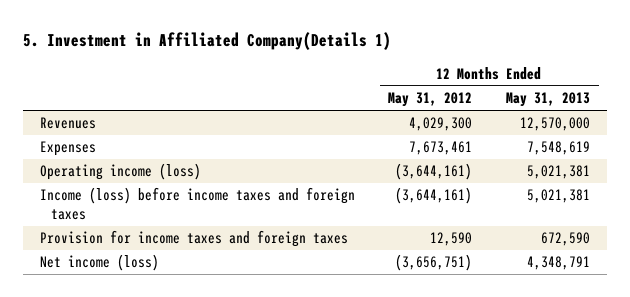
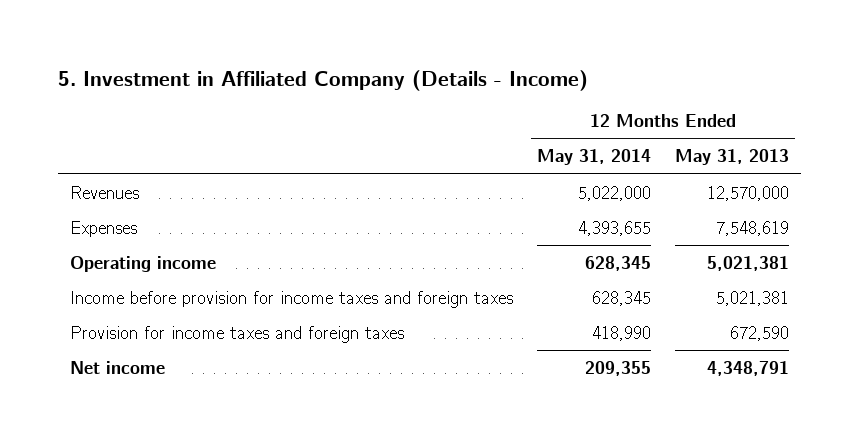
- 5. Investment in Affiliated Company(Details 1)
+ 5. Investment in Affiliated Company (Details - Income)
- | 12 Months Ended May 31, 2012 | 12 Months Ended May 31, 2013
+ | 12 Months Ended May 31, 2014 | 12 Months Ended May 31, 2013
- Operating income (loss) | (3,644,161) | 5,021,381
- Income (loss) before income taxes and foreign taxes | (3,644,161) | 5,021,381
+ Operating income | 628,345 | 5,021,381
+ Income before provision for income taxes and foreign taxes | 628,345 | 5,021,381
- Net income (loss) | (3,656,751) | 4,348,791
+ Net income | 209,355 | 4,348,791

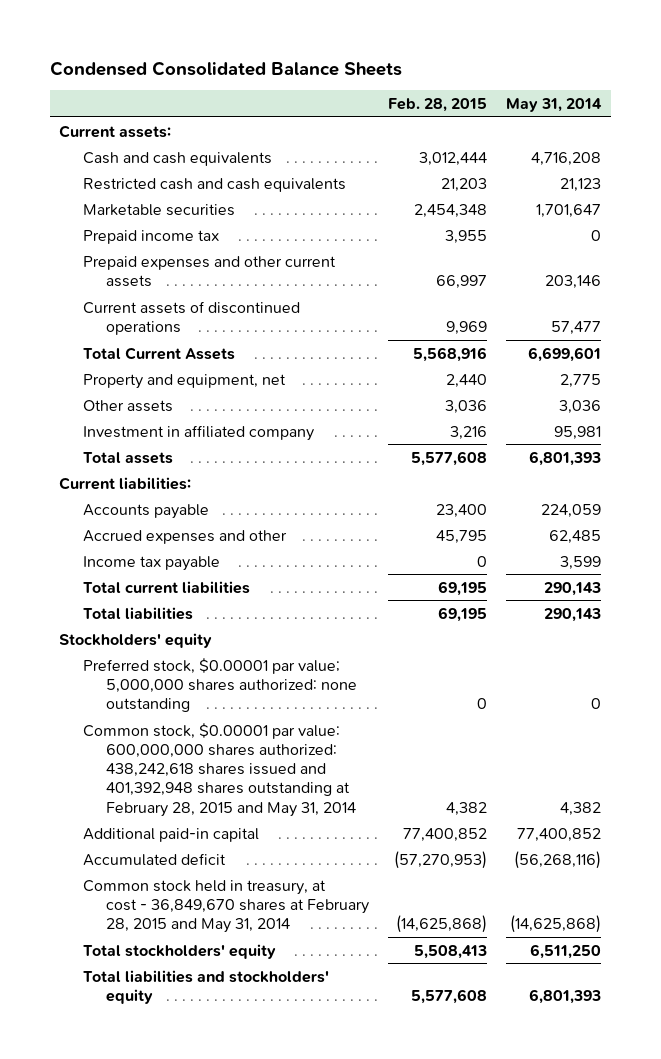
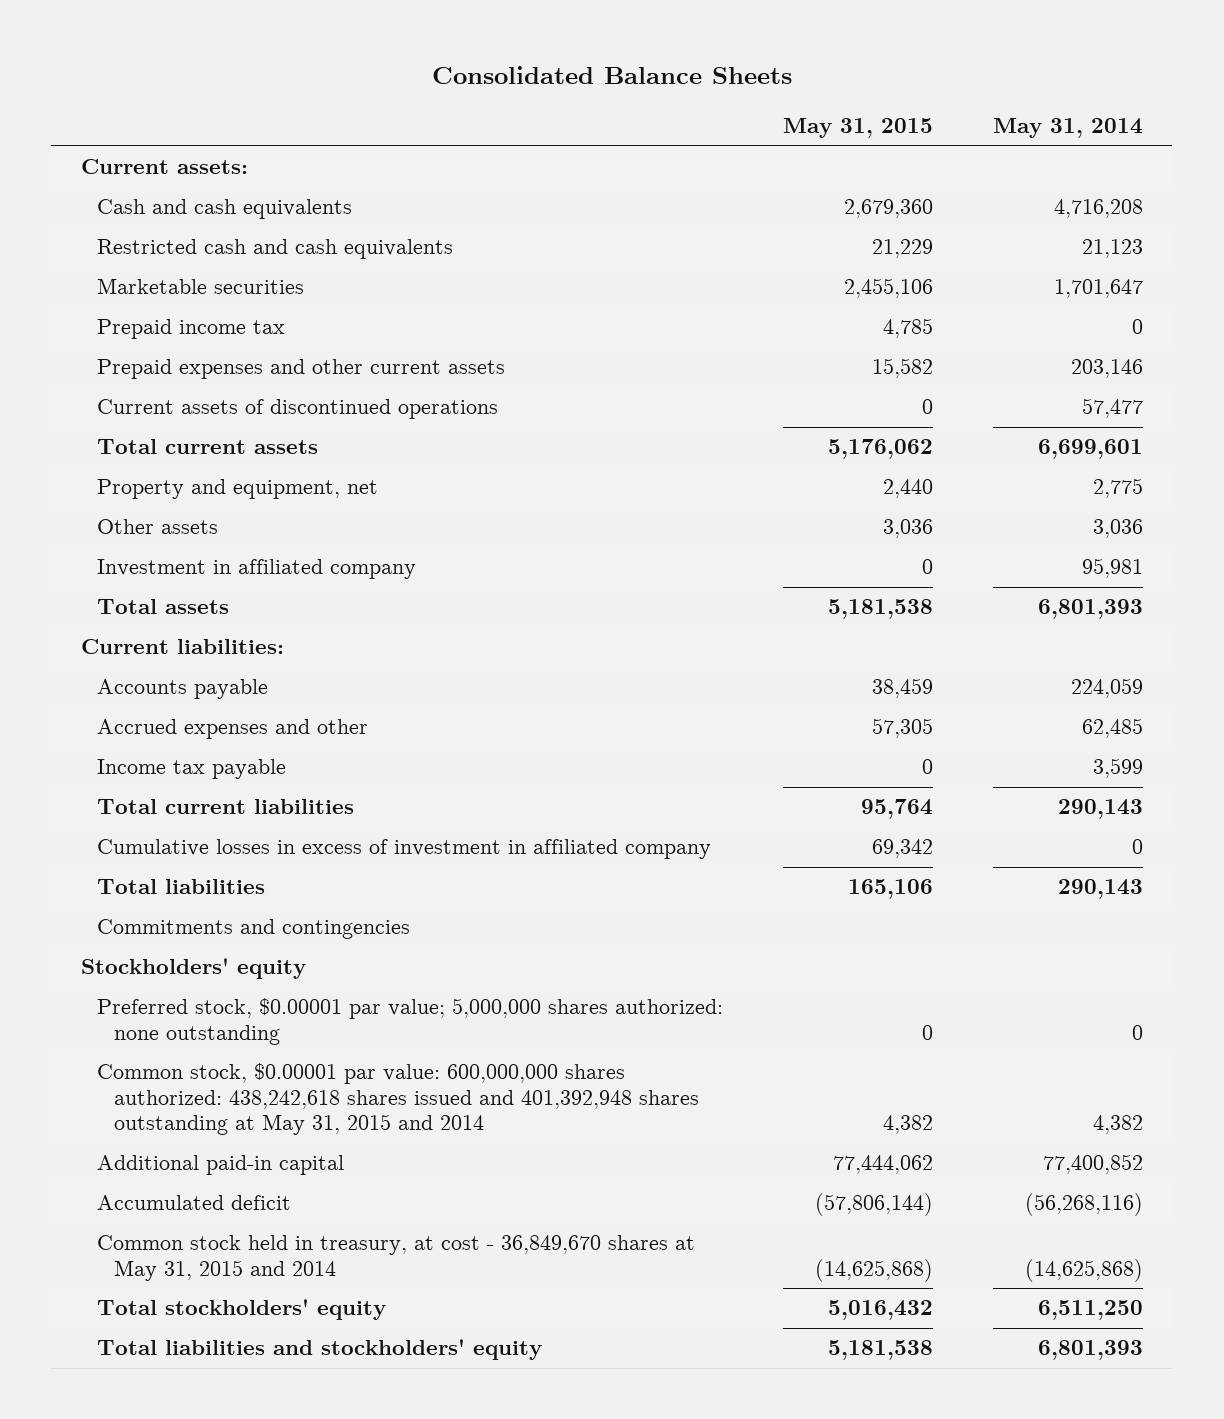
- Condensed Consolidated Balance Sheets
+ Consolidated Balance Sheets
- | Feb. 28, 2015 | May 31, 2014
+ | May 31, 2015 | May 31, 2014
- Total Current Assets | 5,568,916 | 6,699,601
+ Total current assets | 5,176,062 | 6,699,601
+ Cumulative losses in excess of investment in affiliated company | 69,342 | 0
+ Commitments and contingencies
- Common stock, $0.00001 par value: 600,000,000 shares authorized: 438,242,618 shares issued and 401,392,948 shares outstanding at February 28, 2015 and May 31, 2014 | 4,382 | 4,382
+ Common stock, $0.00001 par value: 600,000,000 shares authorized: 438,242,618 shares issued and 401,392,948 shares outstanding at May 31, 2015 and 2014 | 4,382 | 4,382
- Common stock held in treasury, at cost - 36,849,670 shares at February 28, 2015 and May 31, 2014 | (14,625,868) | (14,625,868)
+ Common stock held in treasury, at cost - 36,849,670 shares at May 31, 2015 and 2014 | (14,625,868) | (14,625,868)

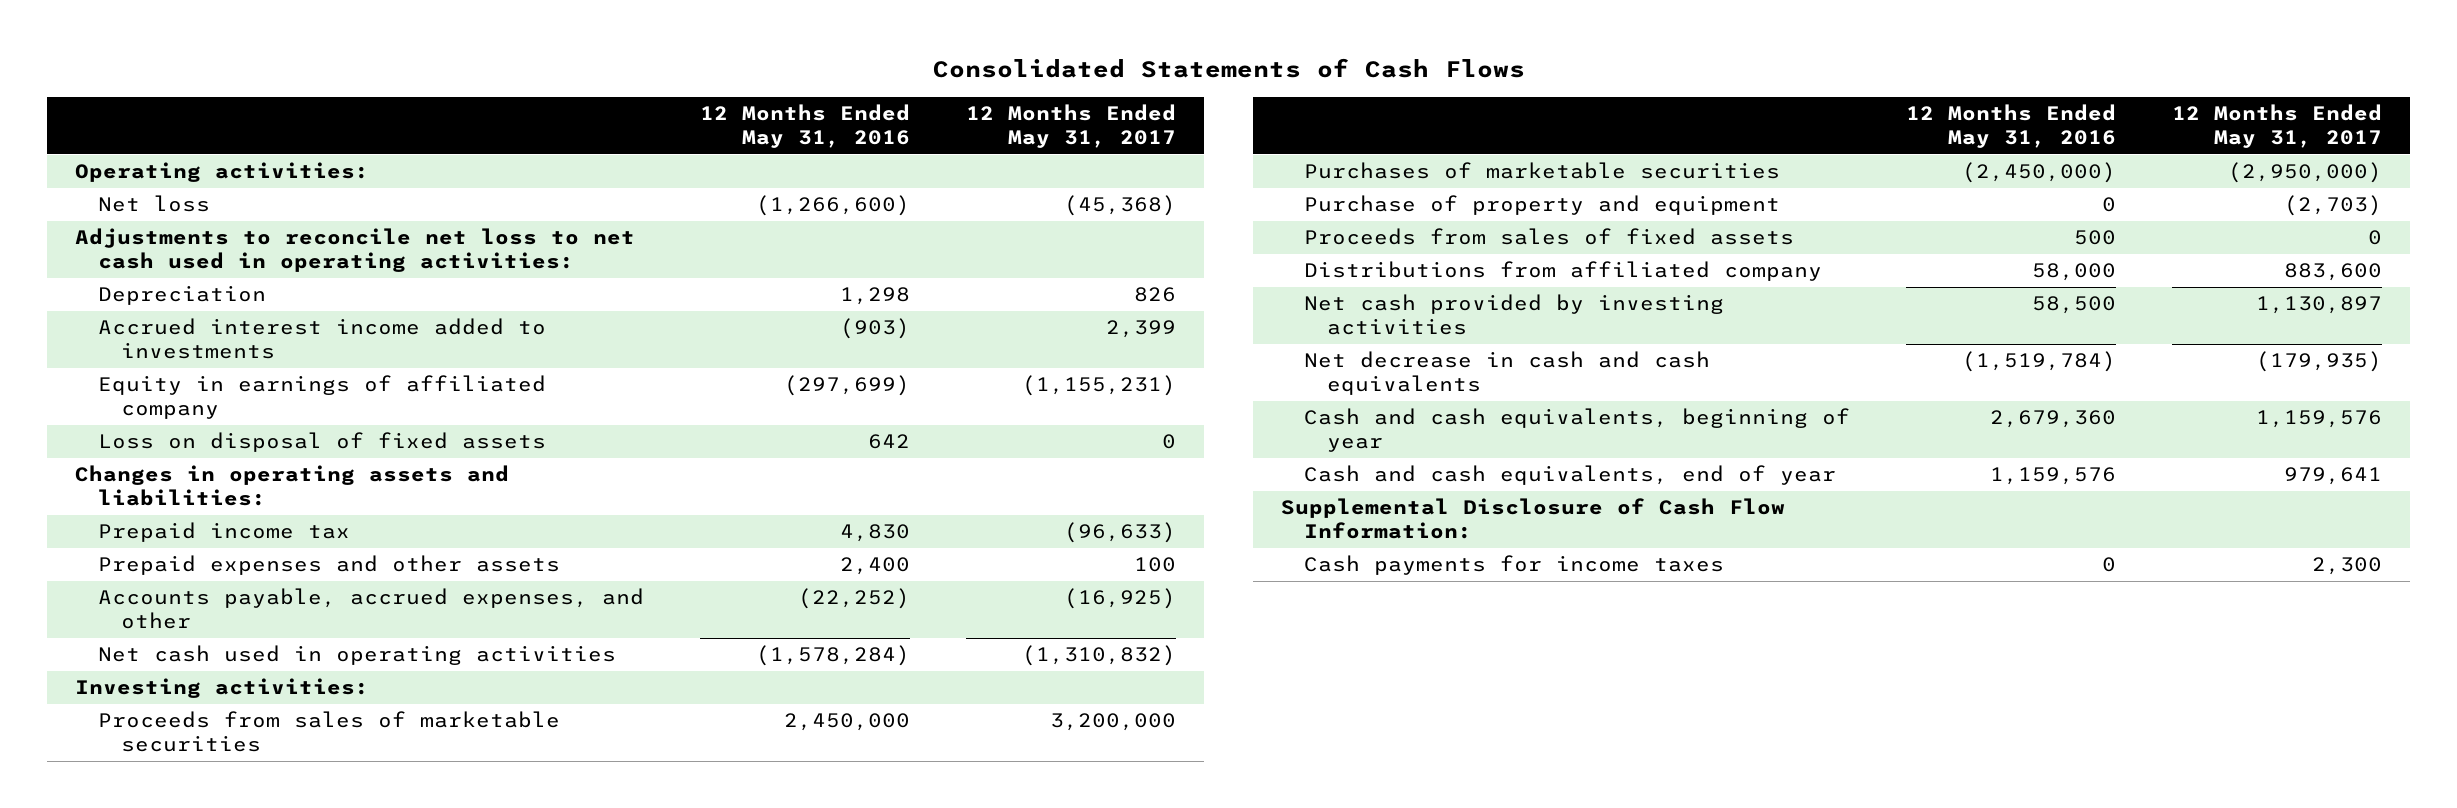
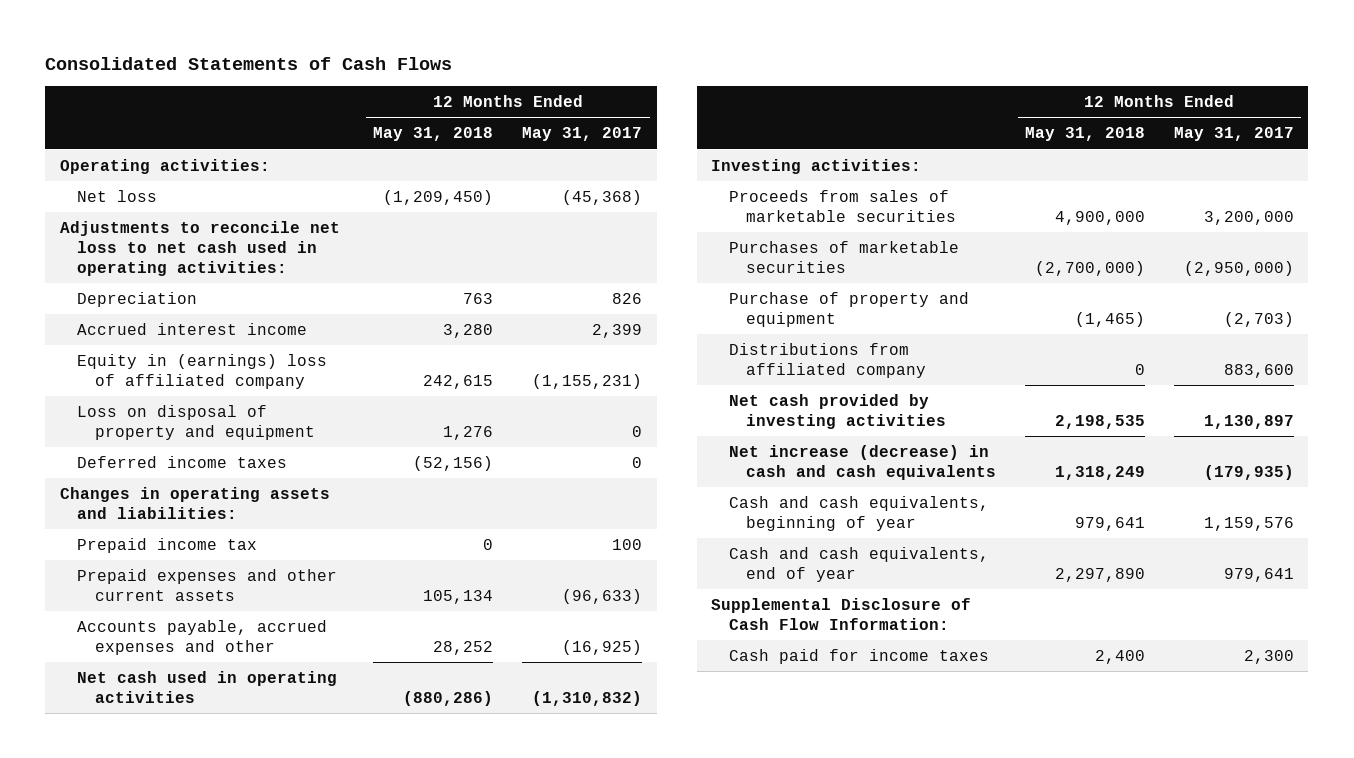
- | 12 Months Ended May 31, 2016 | 12 Months Ended May 31, 2017
+ | 12 Months Ended May 31, 2018 | 12 Months Ended May 31, 2017
- Accrued interest income added to investments | (903) | 2,399
- Equity in earnings of affiliated company | (297,699) | (1,155,231)
- Loss on disposal of fixed assets | 642 | 0
+ Accrued interest income | 3,280 | 2,399
+ Equity in (earnings) loss of affiliated company | 242,615 | (1,155,231)
+ Loss on disposal of property and equipment | 1,276 | 0
+ Deferred income taxes | (52,156) | 0
- Prepaid income tax | 4,830 | (96,633)
- Prepaid expenses and other assets | 2,400 | 100
- Accounts payable, accrued expenses, and other | (22,252) | (16,925)
+ Prepaid income tax | 0 | 100
+ Prepaid expenses and other current assets | 105,134 | (96,633)
+ Accounts payable, accrued expenses and other | 28,252 | (16,925)
- Proceeds from sales of fixed assets | 500 | 0
- Net decrease in cash and cash equivalents | (1,519,784) | (179,935)
+ Net increase (decrease) in cash and cash equivalents | 1,318,249 | (179,935)
- Cash payments for income taxes | 0 | 2,300
+ Cash paid for income taxes | 2,400 | 2,300

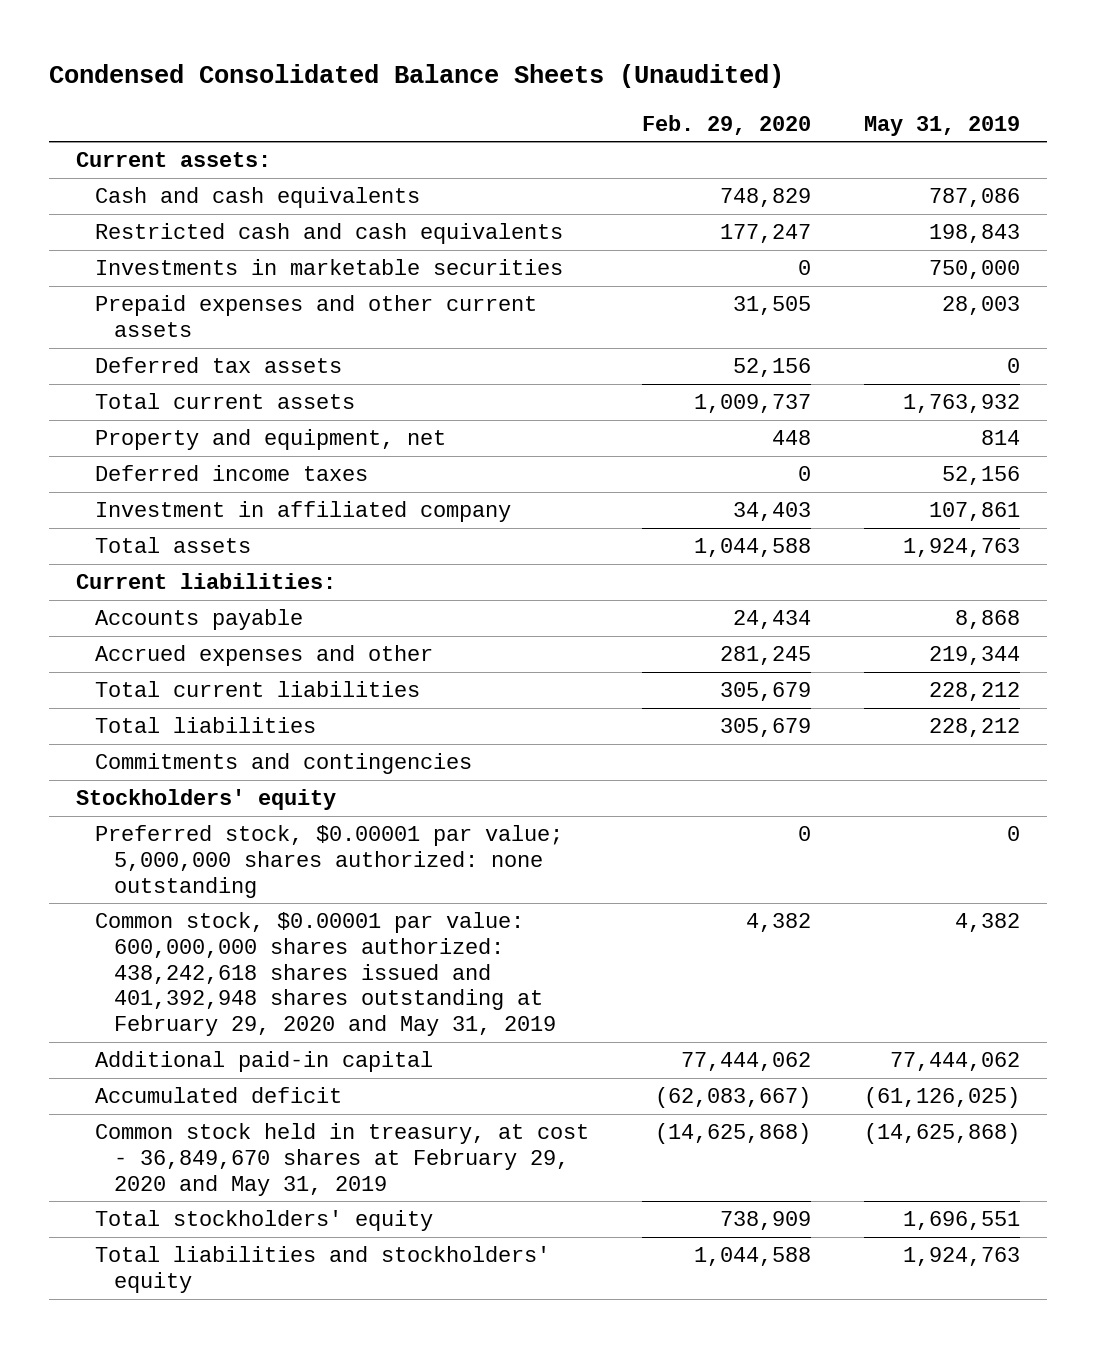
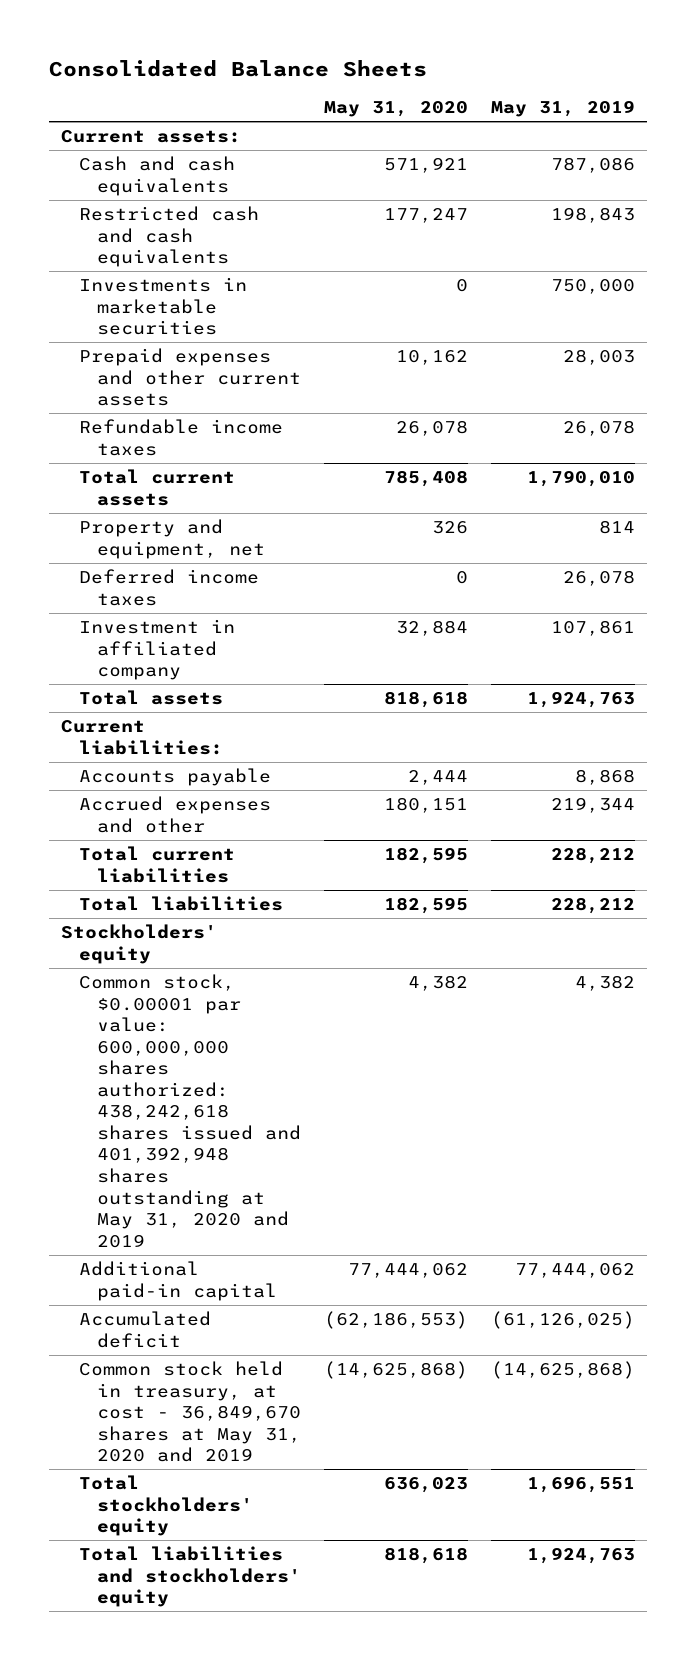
- Condensed Consolidated Balance Sheets (Unaudited)
+ Consolidated Balance Sheets
- | Feb. 29, 2020 | May 31, 2019
+ | May 31, 2020 | May 31, 2019
- Deferred tax assets | 52,156 | 0
- Total current assets | 1,009,737 | 1,763,932
+ Refundable income taxes | 26,078 | 26,078
+ Total current assets | 785,408 | 1,790,010
- Deferred income taxes | 0 | 52,156
+ Deferred income taxes | 0 | 26,078
- Commitments and contingencies
- Preferred stock, $0.00001 par value; 5,000,000 shares authorized: none outstanding | 0 | 0
- Common stock, $0.00001 par value: 600,000,000 shares authorized: 438,242,618 shares issued and 401,392,948 shares outstanding at February 29, 2020 and May 31, 2019 | 4,382 | 4,382
+ Common stock, $0.00001 par value: 600,000,000 shares authorized: 438,242,618 shares issued and 401,392,948 shares outstanding at May 31, 2020 and 2019 | 4,382 | 4,382
- Common stock held in treasury, at cost - 36,849,670 shares at February 29, 2020 and May 31, 2019 | (14,625,868) | (14,625,868)
+ Common stock held in treasury, at cost - 36,849,670 shares at May 31, 2020 and 2019 | (14,625,868) | (14,625,868)

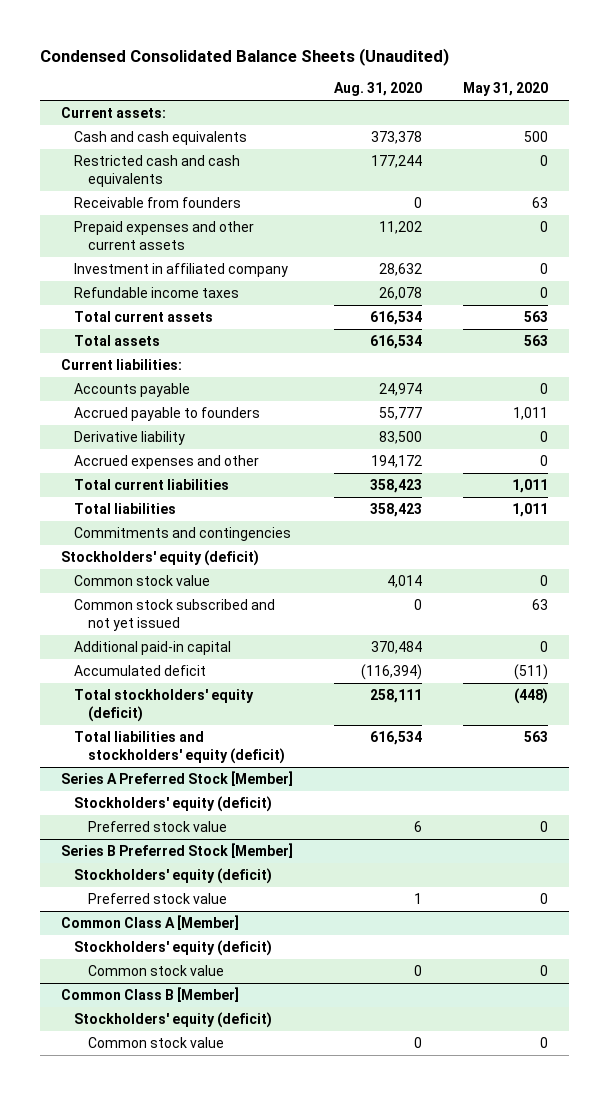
- Consolidated Balance Sheets
+ Condensed Consolidated Balance Sheets (Unaudited)
- | May 31, 2020 | May 31, 2019
+ | Aug. 31, 2020 | May 31, 2020
- Cash and cash equivalents | 571,921 | 787,086
- Restricted cash and cash equivalents | 177,247 | 198,843
- Investments in marketable securities | 0 | 750,000
- Prepaid expenses and other current assets | 10,162 | 28,003
- Refundable income taxes | 26,078 | 26,078
- Total current assets | 785,408 | 1,790,010
- Property and equipment, net | 326 | 814
- Deferred income taxes | 0 | 26,078
- Investment in affiliated company | 32,884 | 107,861
- Total assets | 818,618 | 1,924,763
+ Cash and cash equivalents | 373,378 | 500
+ Restricted cash and cash equivalents | 177,244 | 0
+ Receivable from founders | 0 | 63
+ Prepaid expenses and other current assets | 11,202 | 0
+ Investment in affiliated company | 28,632 | 0
+ Refundable income taxes | 26,078 | 0
+ Total current assets | 616,534 | 563
+ Total assets | 616,534 | 563
- Accounts payable | 2,444 | 8,868
- Accrued expenses and other | 180,151 | 219,344
- Total current liabilities | 182,595 | 228,212
- Total liabilities | 182,595 | 228,212
- Stockholders' equity
- Common stock, $0.00001 par value: 600,000,000 shares authorized: 438,242,618 shares issued and 401,392,948 shares outstanding at May 31, 2020 and 2019 | 4,382 | 4,382
- Additional paid-in capital | 77,444,062 | 77,444,062
- Accumulated deficit | (62,186,553) | (61,126,025)
- Common stock held in treasury, at cost - 36,849,670 shares at May 31, 2020 and 2019 | (14,625,868) | (14,625,868)
- Total stockholders' equity | 636,023 | 1,696,551
- Total liabilities and stockholders' equity | 818,618 | 1,924,763
+ Accounts payable | 24,974 | 0
+ Accrued payable to founders | 55,777 | 1,011
+ Derivative liability | 83,500 | 0
+ Accrued expenses and other | 194,172 | 0
+ Total current liabilities | 358,423 | 1,011
+ Total liabilities | 358,423 | 1,011
+ Commitments and contingencies
+ Stockholders' equity (deficit)
+ Common stock value | 4,014 | 0
+ Common stock subscribed and not yet issued | 0 | 63
+ Additional paid-in capital | 370,484 | 0
+ Accumulated deficit | (116,394) | (511)
+ Total stockholders' equity (deficit) | 258,111 | (448)
+ Total liabilities and stockholders' equity (deficit) | 616,534 | 563
+ Series A Preferred Stock [Member]
+ Stockholders' equity (deficit)
+ Preferred stock value | 6 | 0
+ Series B Preferred Stock [Member]
+ Stockholders' equity (deficit)
+ Preferred stock value | 1 | 0
+ Common Class A [Member]
+ Stockholders' equity (deficit)
+ Common stock value | 0 | 0
+ Common Class B [Member]
+ Stockholders' equity (deficit)
+ Common stock value | 0 | 0

